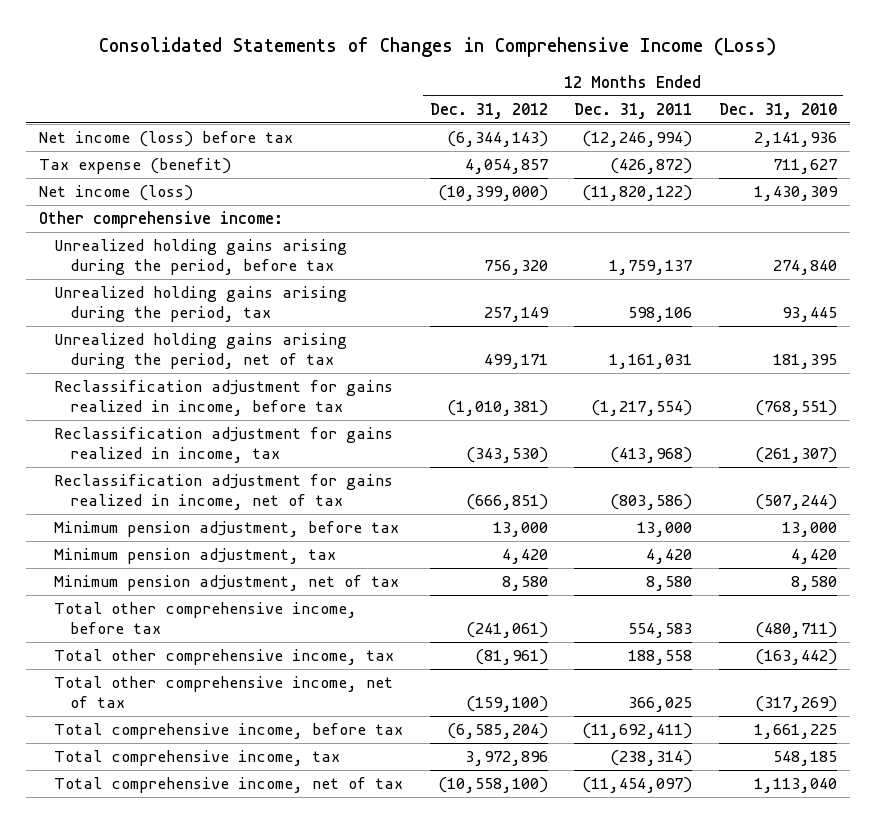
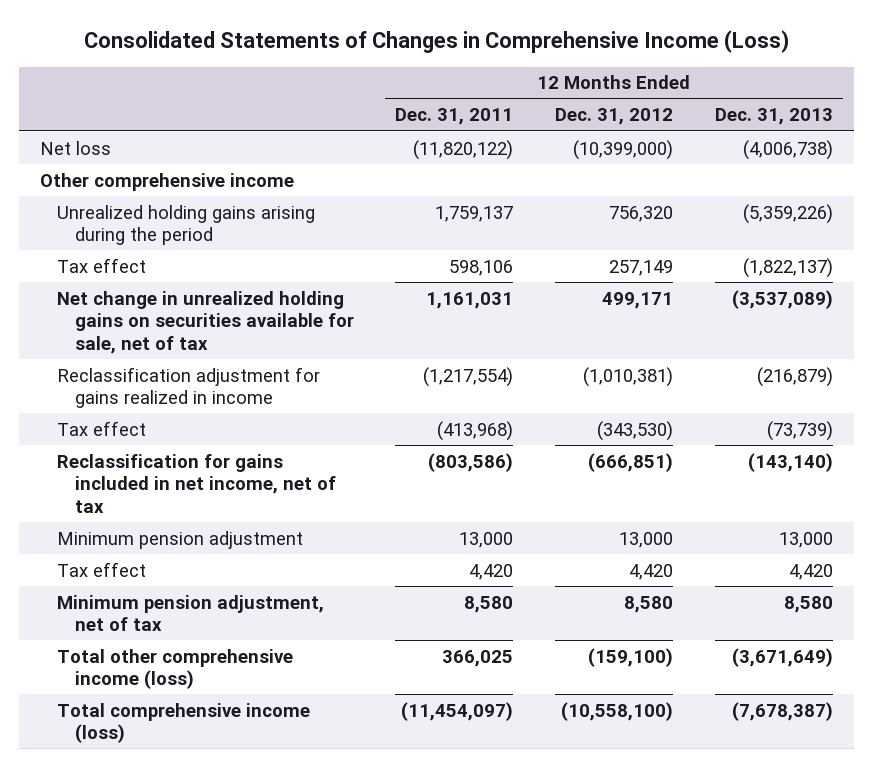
- | 12 Months Ended Dec. 31, 2012 | 12 Months Ended Dec. 31, 2011 | 12 Months Ended Dec. 31, 2010
+ | 12 Months Ended Dec. 31, 2011 | 12 Months Ended Dec. 31, 2012 | 12 Months Ended Dec. 31, 2013
- Net income (loss) before tax | (6,344,143) | (12,246,994) | 2,141,936
- Tax expense (benefit) | 4,054,857 | (426,872) | 711,627
- Net income (loss) | (10,399,000) | (11,820,122) | 1,430,309
- Other comprehensive income:
- Unrealized holding gains arising during the period, before tax | 756,320 | 1,759,137 | 274,840
- Unrealized holding gains arising during the period, tax | 257,149 | 598,106 | 93,445
- Unrealized holding gains arising during the period, net of tax | 499,171 | 1,161,031 | 181,395
- Reclassification adjustment for gains realized in income, before tax | (1,010,381) | (1,217,554) | (768,551)
- Reclassification adjustment for gains realized in income, tax | (343,530) | (413,968) | (261,307)
- Reclassification adjustment for gains realized in income, net of tax | (666,851) | (803,586) | (507,244)
- Minimum pension adjustment, before tax | 13,000 | 13,000 | 13,000
- Minimum pension adjustment, tax | 4,420 | 4,420 | 4,420
+ Net loss | (11,820,122) | (10,399,000) | (4,006,738)
+ Other comprehensive income
+ Unrealized holding gains arising during the period | 1,759,137 | 756,320 | (5,359,226)
+ Tax effect | 598,106 | 257,149 | (1,822,137)
+ Net change in unrealized holding gains on securities available for sale, net of tax | 1,161,031 | 499,171 | (3,537,089)
+ Reclassification adjustment for gains realized in income | (1,217,554) | (1,010,381) | (216,879)
+ Tax effect | (413,968) | (343,530) | (73,739)
+ Reclassification for gains included in net income, net of tax | (803,586) | (666,851) | (143,140)
+ Minimum pension adjustment | 13,000 | 13,000 | 13,000
+ Tax effect | 4,420 | 4,420 | 4,420
- Total other comprehensive income, before tax | (241,061) | 554,583 | (480,711)
- Total other comprehensive income, tax | (81,961) | 188,558 | (163,442)
- Total other comprehensive income, net of tax | (159,100) | 366,025 | (317,269)
- Total comprehensive income, before tax | (6,585,204) | (11,692,411) | 1,661,225
- Total comprehensive income, tax | 3,972,896 | (238,314) | 548,185
- Total comprehensive income, net of tax | (10,558,100) | (11,454,097) | 1,113,040
+ Total other comprehensive income (loss) | 366,025 | (159,100) | (3,671,649)
+ Total comprehensive income (loss) | (11,454,097) | (10,558,100) | (7,678,387)

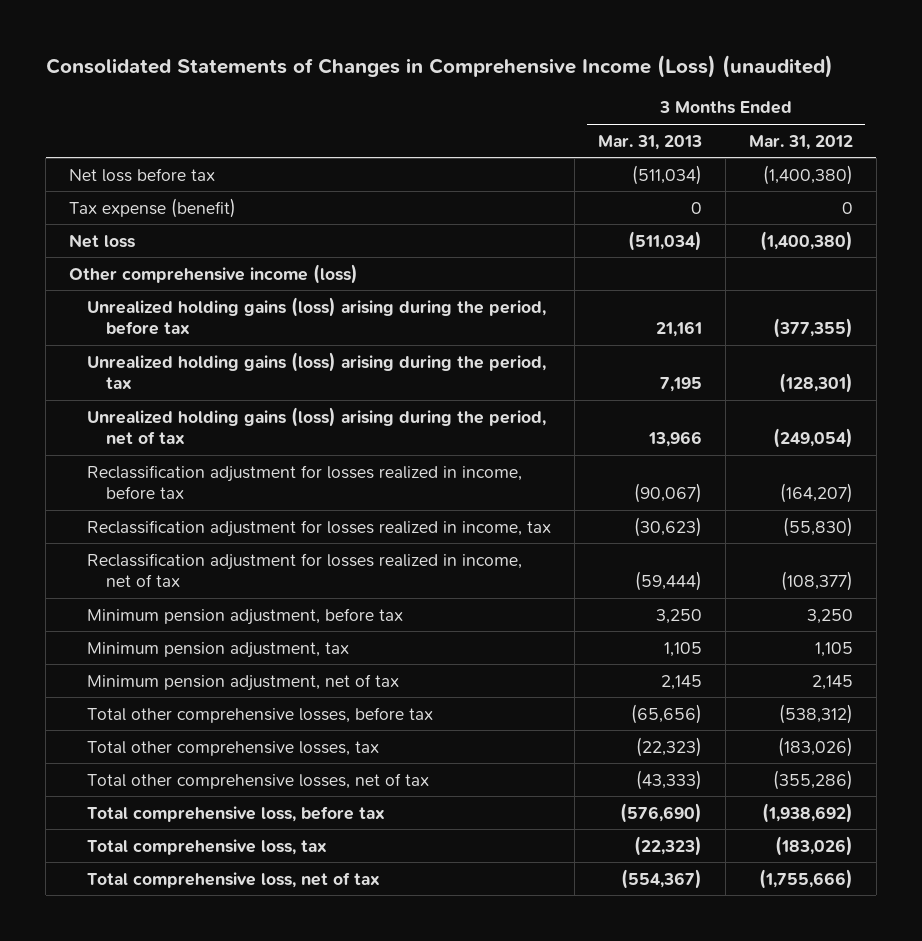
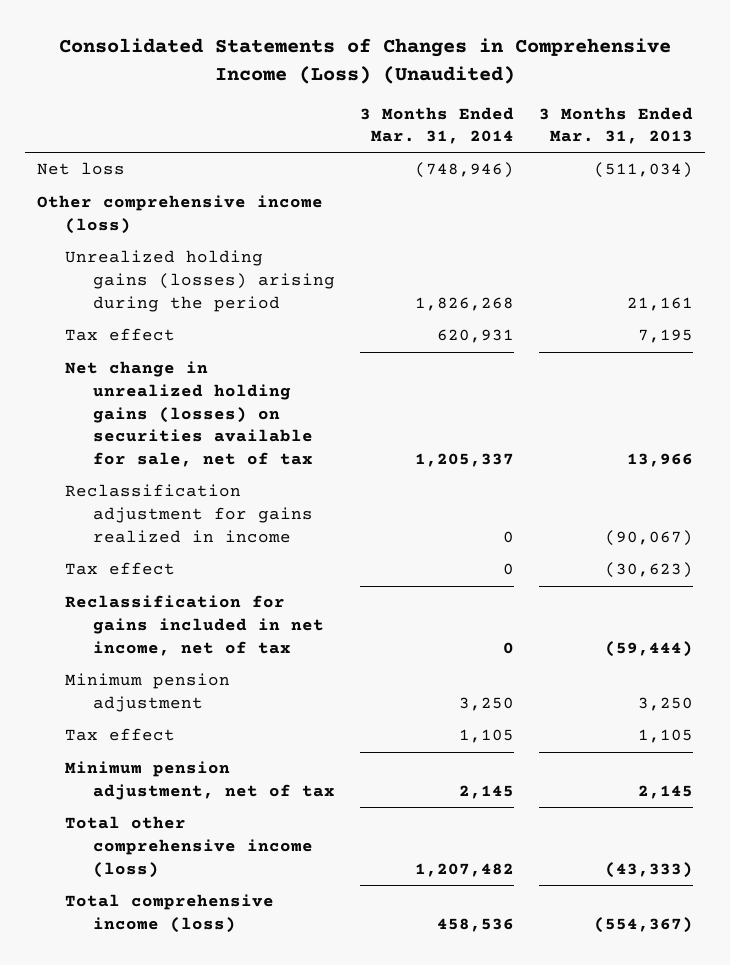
- Consolidated Statements of Changes in Comprehensive Income (Loss) (unaudited)
+ Consolidated Statements of Changes in Comprehensive Income (Loss) (Unaudited)
- | 3 Months Ended Mar. 31, 2013 | 3 Months Ended Mar. 31, 2012
+ | 3 Months Ended Mar. 31, 2014 | 3 Months Ended Mar. 31, 2013
- Net loss before tax | (511,034) | (1,400,380)
- Tax expense (benefit) | 0 | 0
- Unrealized holding gains (loss) arising during the period, before tax | 21,161 | (377,355)
- Unrealized holding gains (loss) arising during the period, tax | 7,195 | (128,301)
- Unrealized holding gains (loss) arising during the period, net of tax | 13,966 | (249,054)
- Reclassification adjustment for losses realized in income, before tax | (90,067) | (164,207)
- Reclassification adjustment for losses realized in income, tax | (30,623) | (55,830)
- Reclassification adjustment for losses realized in income, net of tax | (59,444) | (108,377)
- Minimum pension adjustment, before tax | 3,250 | 3,250
- Minimum pension adjustment, tax | 1,105 | 1,105
+ Unrealized holding gains (losses) arising during the period | 1,826,268 | 21,161
+ Tax effect | 620,931 | 7,195
+ Net change in unrealized holding gains (losses) on securities available for sale, net of tax | 1,205,337 | 13,966
+ Reclassification adjustment for gains realized in income | 0 | (90,067)
+ Tax effect | 0 | (30,623)
+ Reclassification for gains included in net income, net of tax | 0 | (59,444)
+ Minimum pension adjustment | 3,250 | 3,250
+ Tax effect | 1,105 | 1,105
- Total other comprehensive losses, before tax | (65,656) | (538,312)
- Total other comprehensive losses, tax | (22,323) | (183,026)
- Total other comprehensive losses, net of tax | (43,333) | (355,286)
- Total comprehensive loss, before tax | (576,690) | (1,938,692)
- Total comprehensive loss, tax | (22,323) | (183,026)
- Total comprehensive loss, net of tax | (554,367) | (1,755,666)
+ Total other comprehensive income (loss) | 1,207,482 | (43,333)
+ Total comprehensive income (loss) | 458,536 | (554,367)

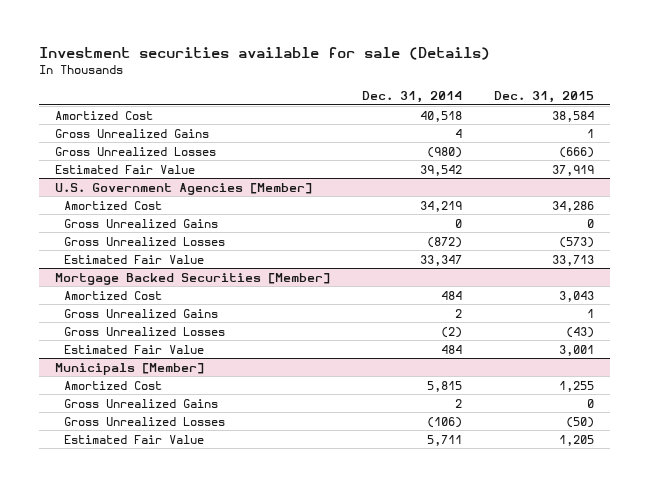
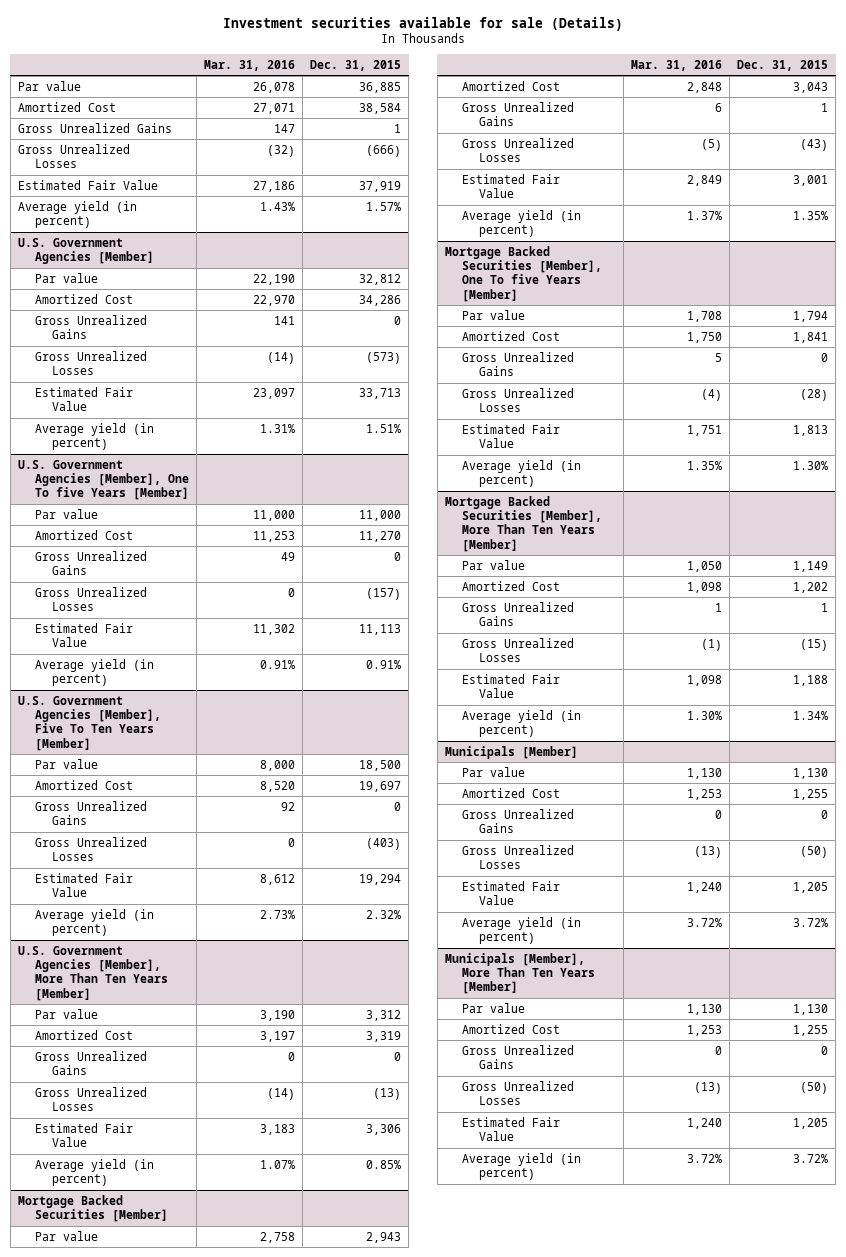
- | Dec. 31, 2014 | Dec. 31, 2015
+ | Mar. 31, 2016 | Dec. 31, 2015
+ Par value | 26,078 | 36,885
+ Average yield (in percent) | 1.43% | 1.57%
@ U.S. Government Agencies [Member]
+ Par value | 22,190 | 32,812
+ Average yield (in percent) | 1.31% | 1.51%
+ U.S. Government Agencies [Member], One To five Years [Member]
+ Par value | 11,000 | 11,000
+ Amortized Cost | 11,253 | 11,270
+ Gross Unrealized Gains | 49 | 0
+ Gross Unrealized Losses | 0 | (157)
+ Estimated Fair Value | 11,302 | 11,113
+ Average yield (in percent) | 0.91% | 0.91%
+ U.S. Government Agencies [Member], Five To Ten Years [Member]
+ Par value | 8,000 | 18,500
+ Amortized Cost | 8,520 | 19,697
+ Gross Unrealized Gains | 92 | 0
+ Gross Unrealized Losses | 0 | (403)
+ Estimated Fair Value | 8,612 | 19,294
+ Average yield (in percent) | 2.73% | 2.32%
+ U.S. Government Agencies [Member], More Than Ten Years [Member]
+ Par value | 3,190 | 3,312
+ Amortized Cost | 3,197 | 3,319
+ Gross Unrealized Gains | 0 | 0
+ Gross Unrealized Losses | (14) | (13)
+ Estimated Fair Value | 3,183 | 3,306
+ Average yield (in percent) | 1.07% | 0.85%
@ Mortgage Backed Securities [Member]
+ Par value | 2,758 | 2,943
+ Average yield (in percent) | 1.37% | 1.35%
+ Mortgage Backed Securities [Member], One To five Years [Member]
+ Par value | 1,708 | 1,794
+ Amortized Cost | 1,750 | 1,841
+ Gross Unrealized Gains | 5 | 0
+ Gross Unrealized Losses | (4) | (28)
+ Estimated Fair Value | 1,751 | 1,813
+ Average yield (in percent) | 1.35% | 1.30%
+ Mortgage Backed Securities [Member], More Than Ten Years [Member]
+ Par value | 1,050 | 1,149
+ Amortized Cost | 1,098 | 1,202
+ Gross Unrealized Gains | 1 | 1
+ Gross Unrealized Losses | (1) | (15)
+ Estimated Fair Value | 1,098 | 1,188
+ Average yield (in percent) | 1.30% | 1.34%
@ Municipals [Member]
+ Par value | 1,130 | 1,130
+ Average yield (in percent) | 3.72% | 3.72%
+ Municipals [Member], More Than Ten Years [Member]
+ Par value | 1,130 | 1,130
+ Amortized Cost | 1,253 | 1,255
+ Gross Unrealized Gains | 0 | 0
+ Gross Unrealized Losses | (13) | (50)
+ Estimated Fair Value | 1,240 | 1,205
+ Average yield (in percent) | 3.72% | 3.72%

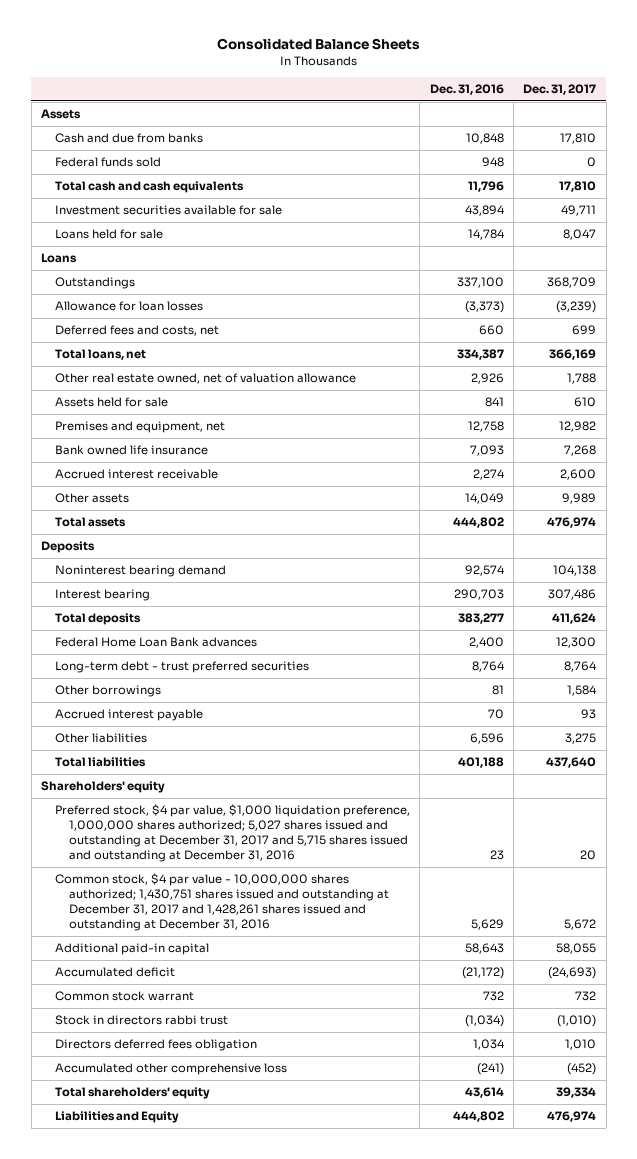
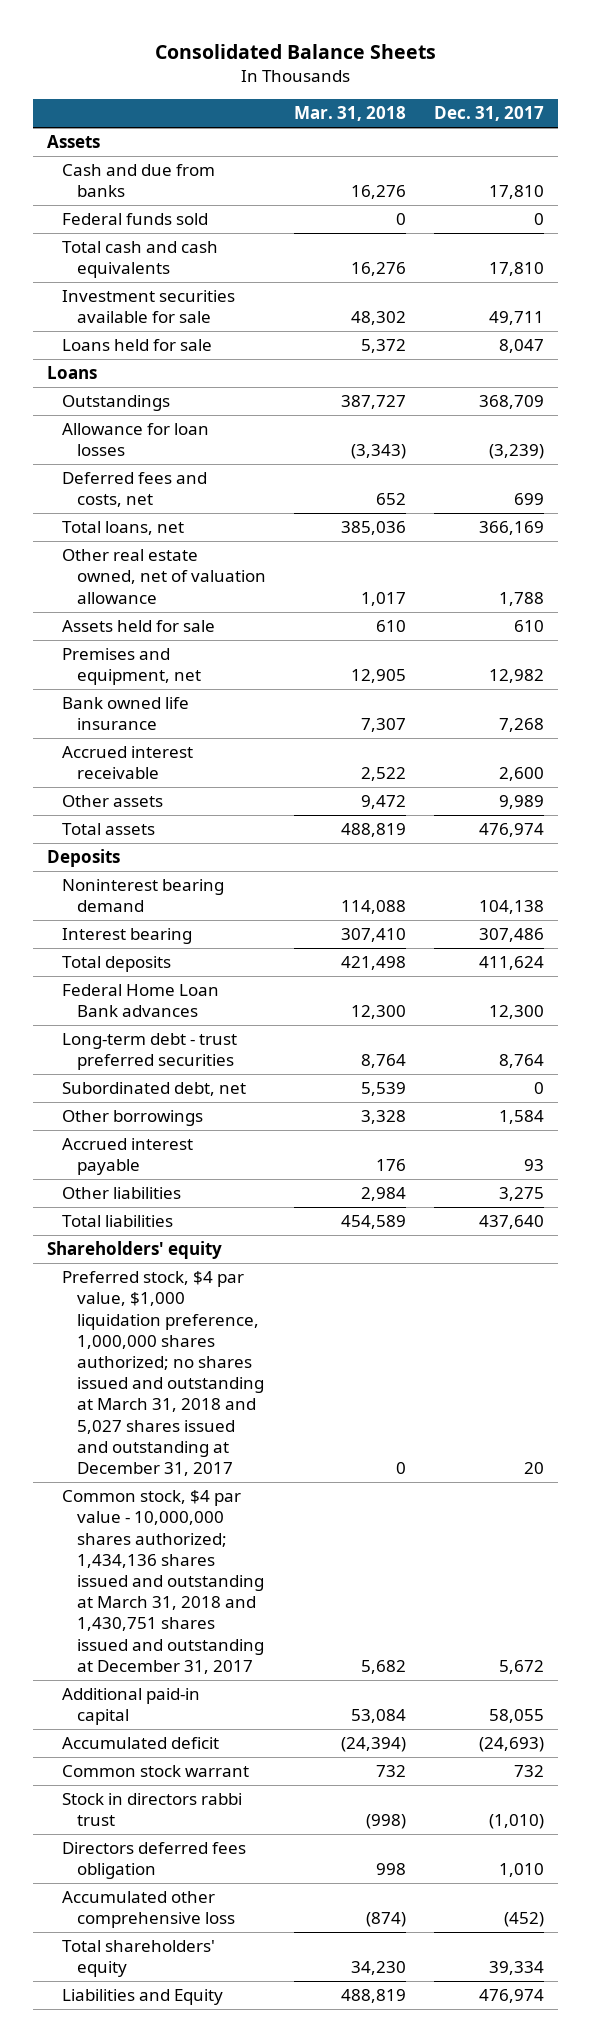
- | Dec. 31, 2016 | Dec. 31, 2017
+ | Mar. 31, 2018 | Dec. 31, 2017
+ Subordinated debt, net | 5,539 | 0
- Preferred stock, $4 par value, $1,000 liquidation preference, 1,000,000 shares authorized; 5,027 shares issued and outstanding at December 31, 2017 and 5,715 shares issued and outstanding at December 31, 2016 | 23 | 20
- Common stock, $4 par value - 10,000,000 shares authorized; 1,430,751 shares issued and outstanding at December 31, 2017 and 1,428,261 shares issued and outstanding at December 31, 2016 | 5,629 | 5,672
+ Preferred stock, $4 par value, $1,000 liquidation preference, 1,000,000 shares authorized; no shares issued and outstanding at March 31, 2018 and 5,027 shares issued and outstanding at December 31, 2017 | 0 | 20
+ Common stock, $4 par value - 10,000,000 shares authorized; 1,434,136 shares issued and outstanding at March 31, 2018 and 1,430,751 shares issued and outstanding at December 31, 2017 | 5,682 | 5,672

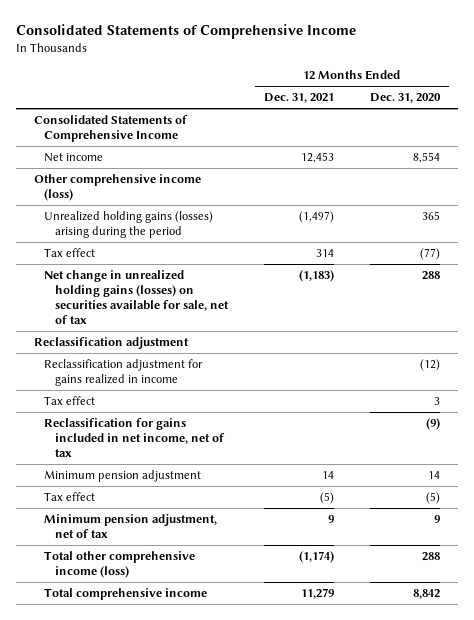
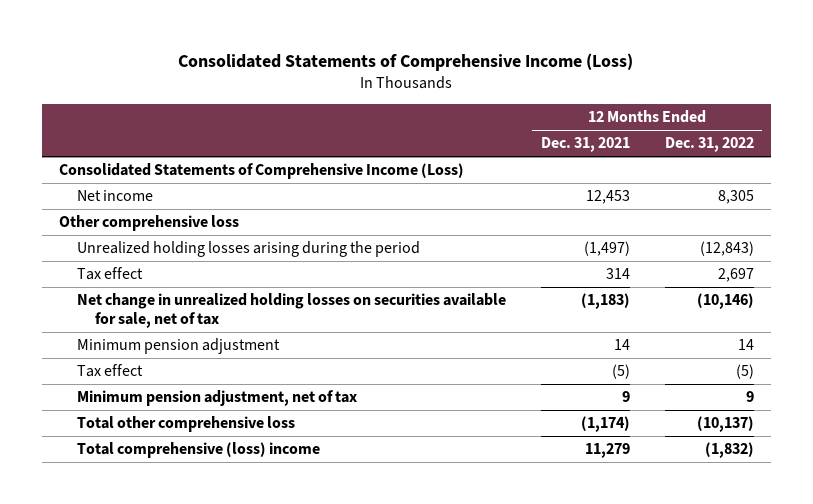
- Consolidated Statements of Comprehensive Income
+ Consolidated Statements of Comprehensive Income (Loss)
- | 12 Months Ended Dec. 31, 2021 | 12 Months Ended Dec. 31, 2020
+ | 12 Months Ended Dec. 31, 2021 | 12 Months Ended Dec. 31, 2022
- Consolidated Statements of Comprehensive Income
+ Consolidated Statements of Comprehensive Income (Loss)
- Other comprehensive income (loss)
- Unrealized holding gains (losses) arising during the period | (1,497) | 365
+ Other comprehensive loss
+ Unrealized holding losses arising during the period | (1,497) | (12,843)
- Net change in unrealized holding gains (losses) on securities available for sale, net of tax | (1,183) | 288
- Reclassification adjustment
- Reclassification adjustment for gains realized in income | | (12)
- Tax effect | | 3
- Reclassification for gains included in net income, net of tax | | (9)
+ Net change in unrealized holding losses on securities available for sale, net of tax | (1,183) | (10,146)
- Total other comprehensive income (loss) | (1,174) | 288
- Total comprehensive income | 11,279 | 8,842
+ Total other comprehensive loss | (1,174) | (10,137)
+ Total comprehensive (loss) income | 11,279 | (1,832)

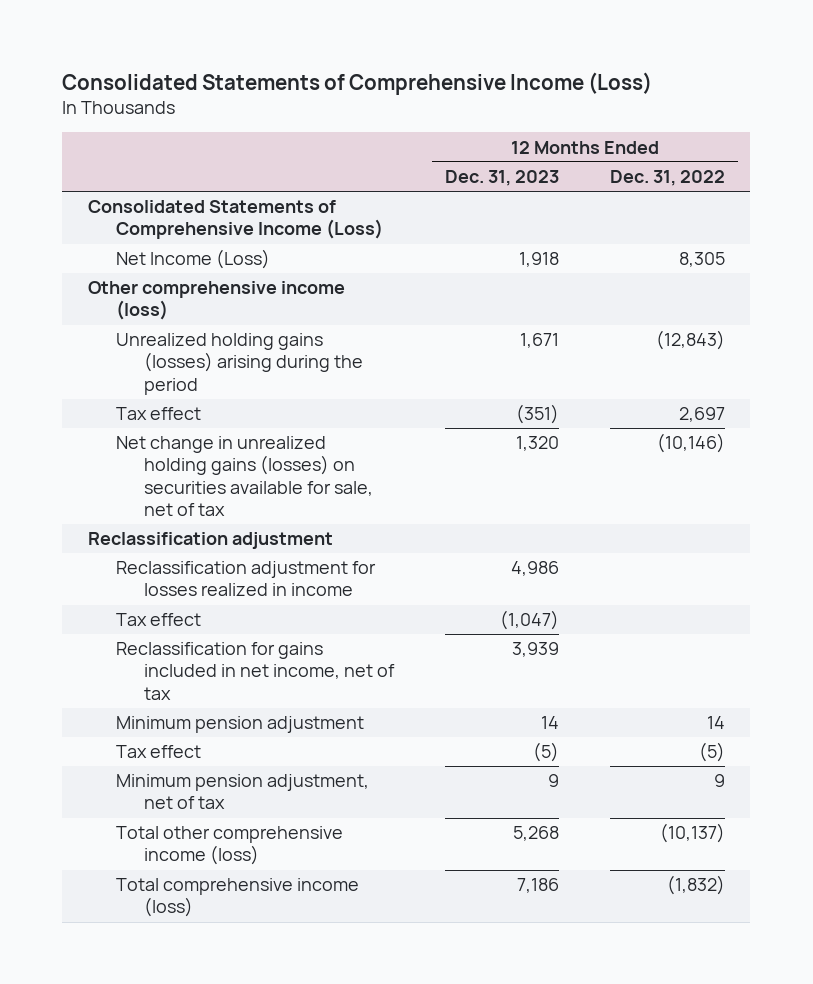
- | 12 Months Ended Dec. 31, 2021 | 12 Months Ended Dec. 31, 2022
+ | 12 Months Ended Dec. 31, 2023 | 12 Months Ended Dec. 31, 2022
- Net income | 12,453 | 8,305
- Other comprehensive loss
- Unrealized holding losses arising during the period | (1,497) | (12,843)
+ Net Income (Loss) | 1,918 | 8,305
+ Other comprehensive income (loss)
+ Unrealized holding gains (losses) arising during the period | 1,671 | (12,843)
- Net change in unrealized holding losses on securities available for sale, net of tax | (1,183) | (10,146)
+ Net change in unrealized holding gains (losses) on securities available for sale, net of tax | 1,320 | (10,146)
+ Reclassification adjustment
+ Reclassification adjustment for losses realized in income | 4,986 |
+ Tax effect | (1,047) |
+ Reclassification for gains included in net income, net of tax | 3,939 |
- Total other comprehensive loss | (1,174) | (10,137)
- Total comprehensive (loss) income | 11,279 | (1,832)
+ Total other comprehensive income (loss) | 5,268 | (10,137)
+ Total comprehensive income (loss) | 7,186 | (1,832)

